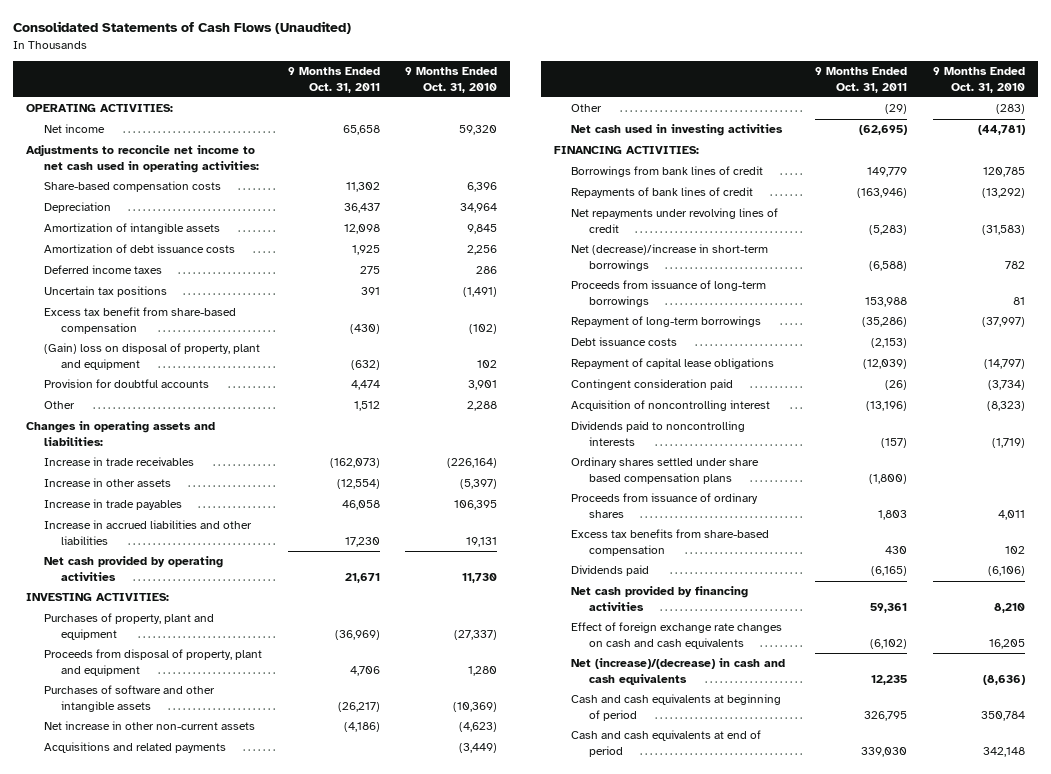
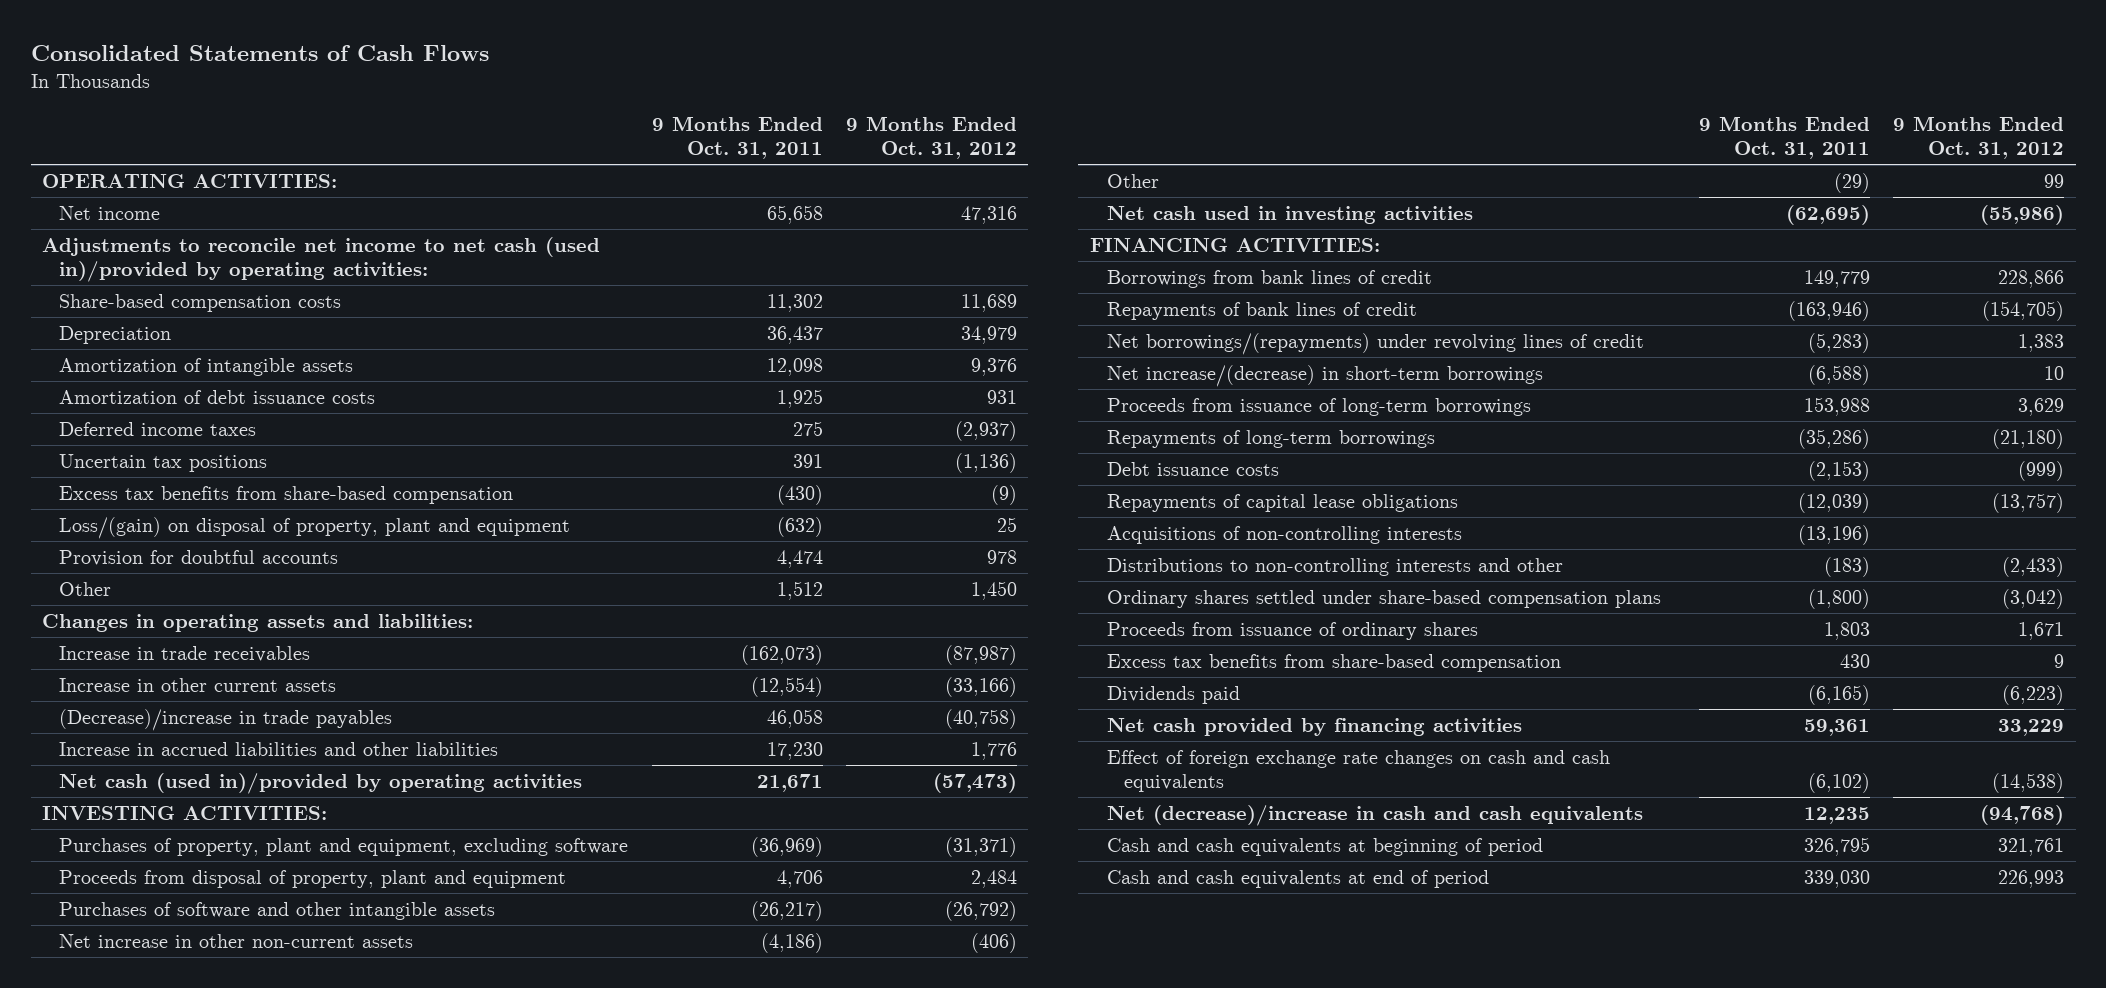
- Consolidated Statements of Cash Flows (Unaudited)
+ Consolidated Statements of Cash Flows
- | 9 Months Ended Oct. 31, 2011 | 9 Months Ended Oct. 31, 2010
+ | 9 Months Ended Oct. 31, 2011 | 9 Months Ended Oct. 31, 2012
- Adjustments to reconcile net income to net cash used in operating activities:
+ Adjustments to reconcile net income to net cash (used in)/provided by operating activities:
- Excess tax benefit from share-based compensation | (430) | (102)
- (Gain) loss on disposal of property, plant and equipment | (632) | 102
+ Excess tax benefits from share-based compensation | (430) | (9)
+ Loss/(gain) on disposal of property, plant and equipment | (632) | 25
- Increase in other assets | (12,554) | (5,397)
- Increase in trade payables | 46,058 | 106,395
+ Increase in other current assets | (12,554) | (33,166)
+ (Decrease)/increase in trade payables | 46,058 | (40,758)
- Net cash provided by operating activities | 21,671 | 11,730
+ Net cash (used in)/provided by operating activities | 21,671 | (57,473)
- Purchases of property, plant and equipment | (36,969) | (27,337)
+ Purchases of property, plant and equipment, excluding software | (36,969) | (31,371)
- Acquisitions and related payments | | (3,449)
- Net repayments under revolving lines of credit | (5,283) | (31,583)
- Net (decrease)/increase in short-term borrowings | (6,588) | 782
+ Net borrowings/(repayments) under revolving lines of credit | (5,283) | 1,383
+ Net increase/(decrease) in short-term borrowings | (6,588) | 10
- Repayment of long-term borrowings | (35,286) | (37,997)
+ Repayments of long-term borrowings | (35,286) | (21,180)
- Repayment of capital lease obligations | (12,039) | (14,797)
- Contingent consideration paid | (26) | (3,734)
- Acquisition of noncontrolling interest | (13,196) | (8,323)
- Dividends paid to noncontrolling interests | (157) | (1,719)
- Ordinary shares settled under share based compensation plans | (1,800) |
+ Repayments of capital lease obligations | (12,039) | (13,757)
+ Acquisitions of non-controlling interests | (13,196) |
+ Distributions to non-controlling interests and other | (183) | (2,433)
+ Ordinary shares settled under share-based compensation plans | (1,800) | (3,042)
- Net (increase)/(decrease) in cash and cash equivalents | 12,235 | (8,636)
+ Net (decrease)/increase in cash and cash equivalents | 12,235 | (94,768)

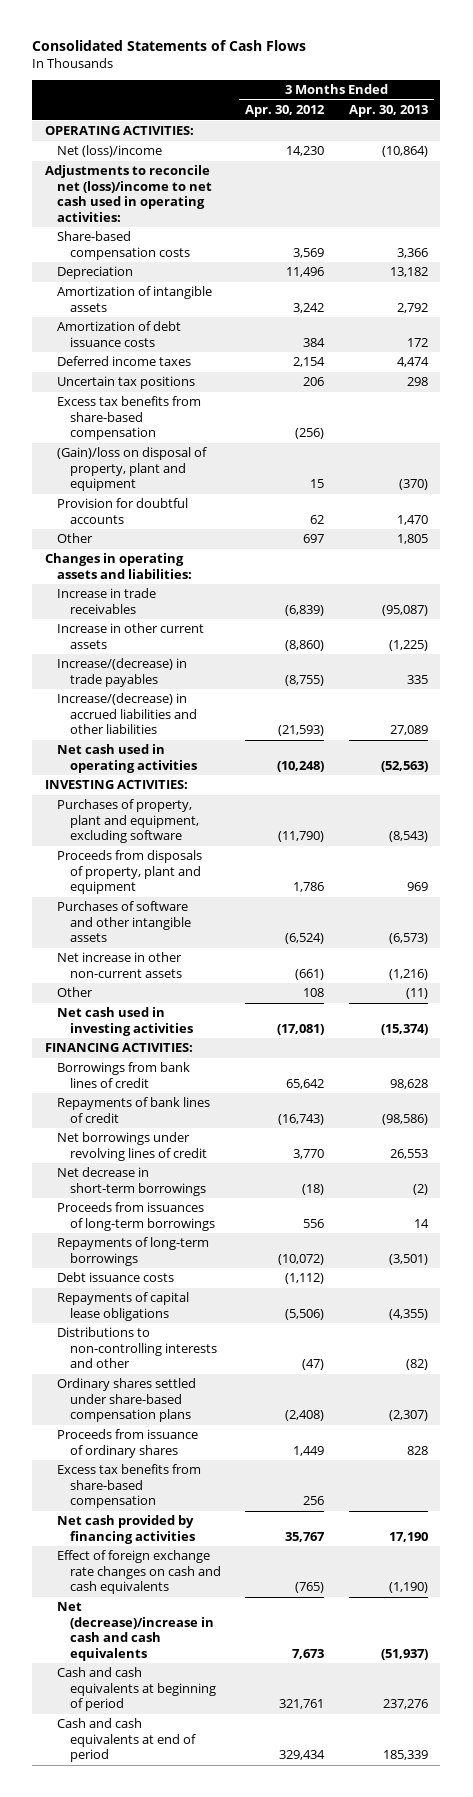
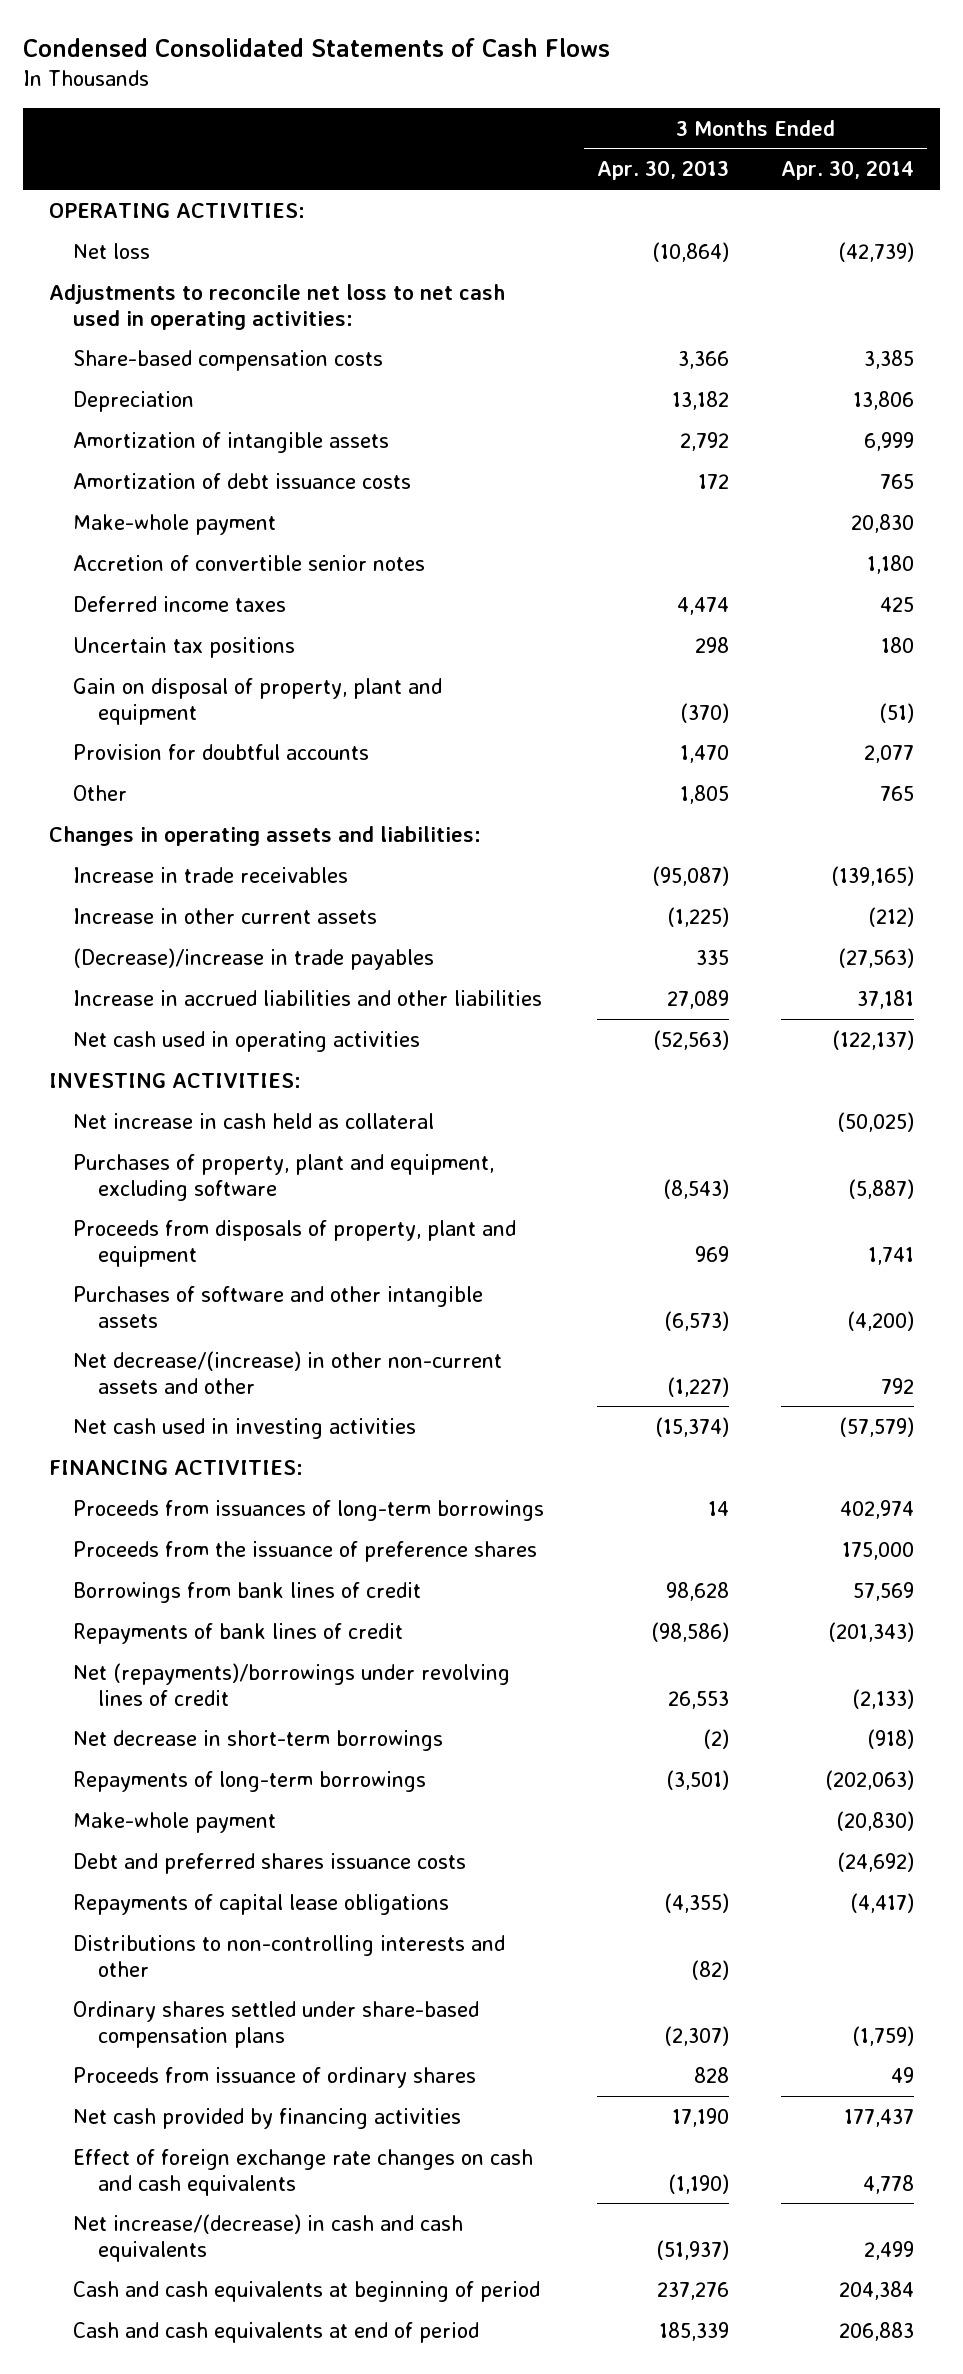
- Consolidated Statements of Cash Flows
+ Condensed Consolidated Statements of Cash Flows
- | 3 Months Ended Apr. 30, 2012 | 3 Months Ended Apr. 30, 2013
+ | 3 Months Ended Apr. 30, 2013 | 3 Months Ended Apr. 30, 2014
- Net (loss)/income | 14,230 | (10,864)
- Adjustments to reconcile net (loss)/income to net cash used in operating activities:
+ Net loss | (10,864) | (42,739)
+ Adjustments to reconcile net loss to net cash used in operating activities:
+ Make-whole payment | | 20,830
+ Accretion of convertible senior notes | | 1,180
- Excess tax benefits from share-based compensation | (256) |
- (Gain)/loss on disposal of property, plant and equipment | 15 | (370)
+ Gain on disposal of property, plant and equipment | (370) | (51)
- Increase/(decrease) in trade payables | (8,755) | 335
- Increase/(decrease) in accrued liabilities and other liabilities | (21,593) | 27,089
+ (Decrease)/increase in trade payables | 335 | (27,563)
+ Increase in accrued liabilities and other liabilities | 27,089 | 37,181
+ Net increase in cash held as collateral | | (50,025)
- Net increase in other non-current assets | (661) | (1,216)
- Other | 108 | (11)
+ Net decrease/(increase) in other non-current assets and other | (1,227) | 792
moved up: Proceeds from issuances of long-term borrowings | 14 | 402,974
+ Proceeds from the issuance of preference shares | | 175,000
- Net borrowings under revolving lines of credit | 3,770 | 26,553
+ Net (repayments)/borrowings under revolving lines of credit | 26,553 | (2,133)
- Debt issuance costs | (1,112) |
+ Make-whole payment | | (20,830)
+ Debt and preferred shares issuance costs | | (24,692)
- Excess tax benefits from share-based compensation | 256 |
- Net (decrease)/increase in cash and cash equivalents | 7,673 | (51,937)
+ Net increase/(decrease) in cash and cash equivalents | (51,937) | 2,499

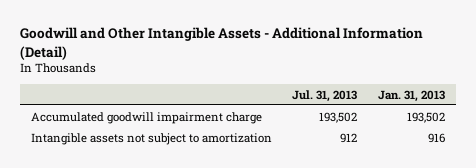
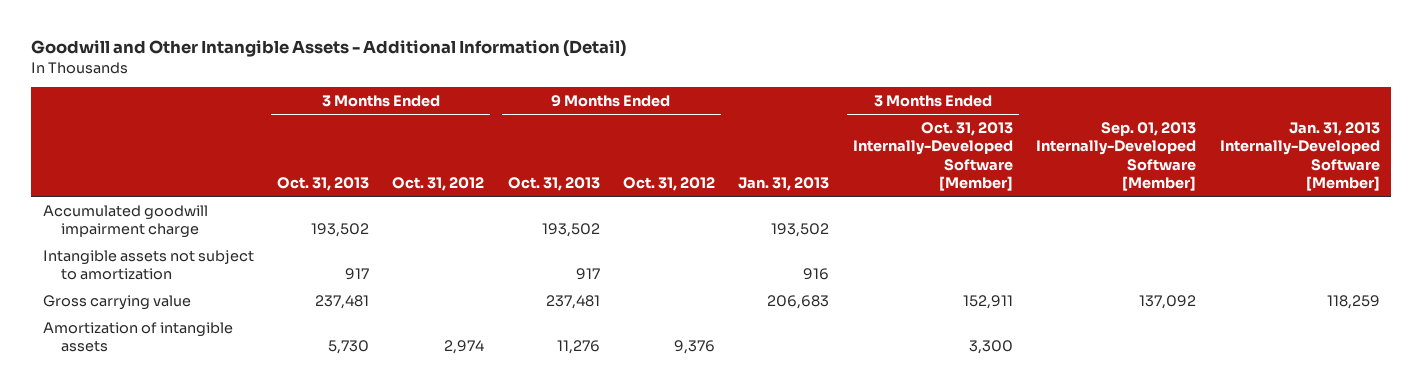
- | Jul. 31, 2013 | Jan. 31, 2013
+ | 3 Months Ended Oct. 31, 2013 | 3 Months Ended Oct. 31, 2012 | 9 Months Ended Oct. 31, 2013 | 9 Months Ended Oct. 31, 2012 | Jan. 31, 2013 | 3 Months Ended Oct. 31, 2013 Internally-Developed Software [Member] | Sep. 01, 2013 Internally-Developed Software [Member] | Jan. 31, 2013 Internally-Developed Software [Member]
+ Gross carrying value | 237,481 | | 237,481 | | 206,683 | 152,911 | 137,092 | 118,259
+ Amortization of intangible assets | 5,730 | 2,974 | 11,276 | 9,376 | | 3,300 | |

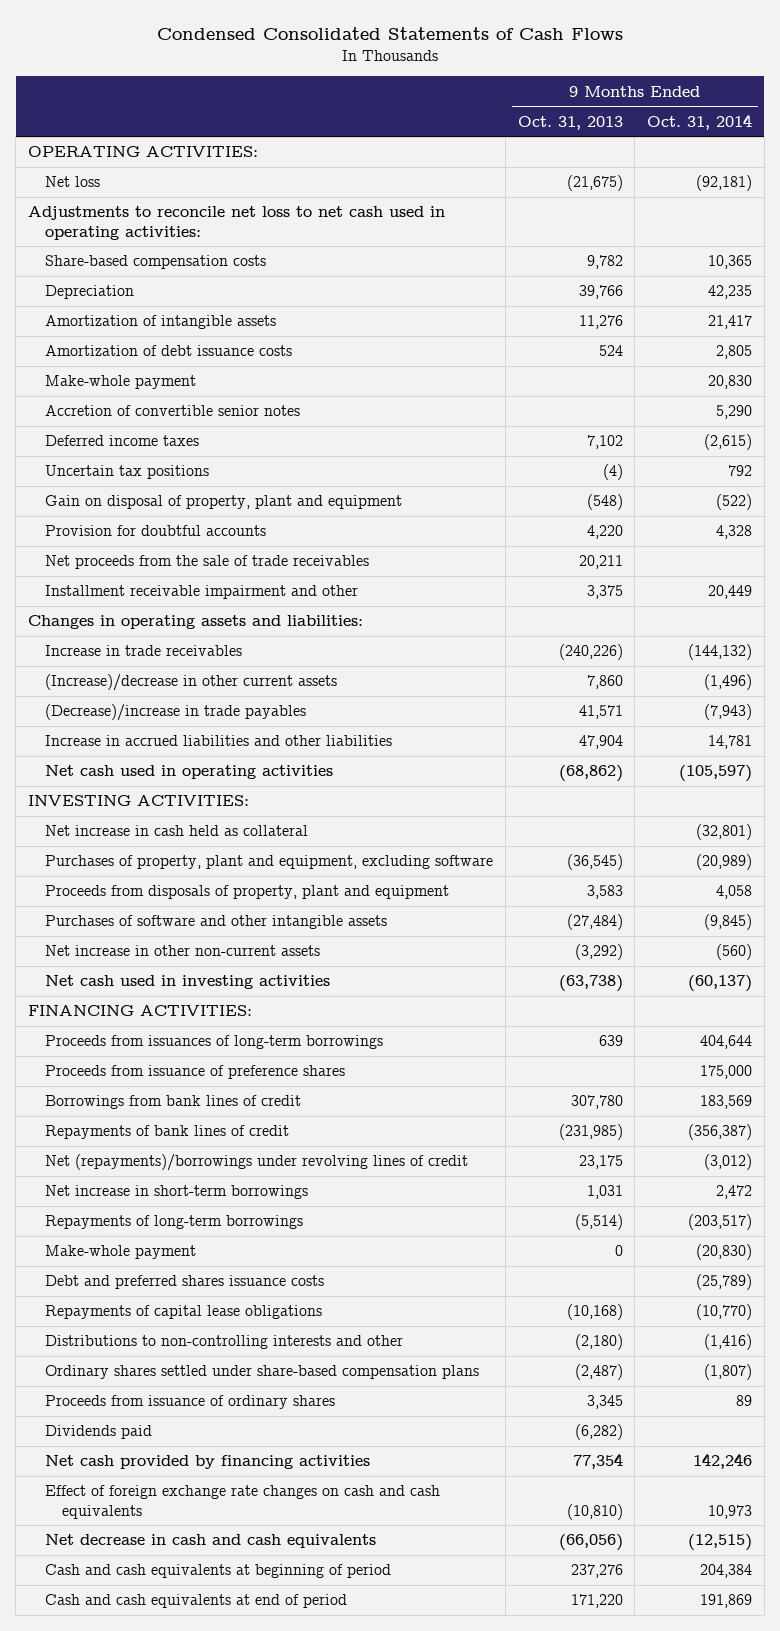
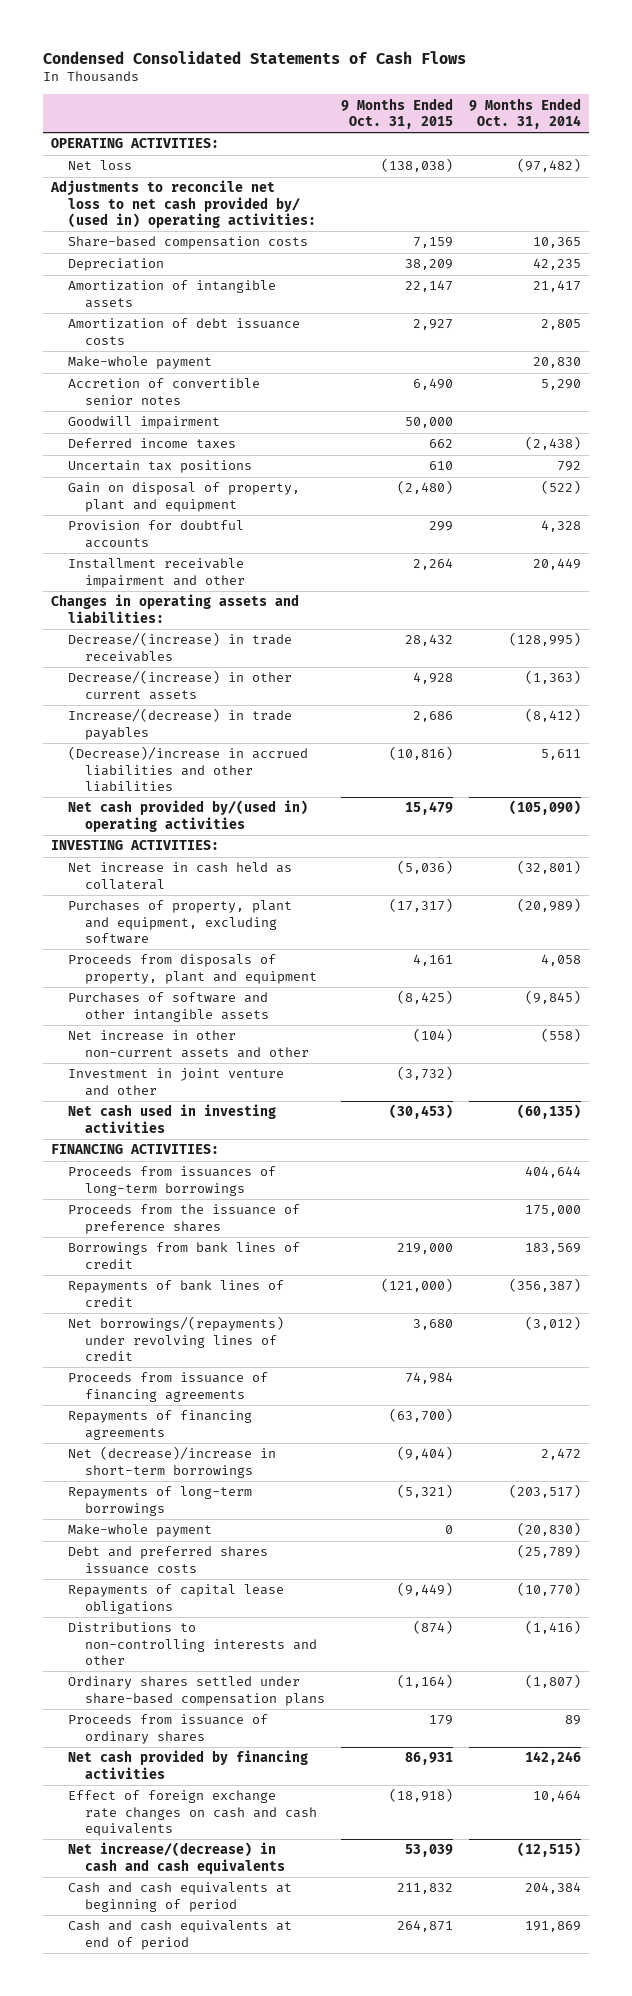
- | 9 Months Ended Oct. 31, 2013 | 9 Months Ended Oct. 31, 2014
+ | 9 Months Ended Oct. 31, 2015 | 9 Months Ended Oct. 31, 2014
- Net loss | (21,675) | (92,181)
- Adjustments to reconcile net loss to net cash used in operating activities:
+ Net loss | (138,038) | (97,482)
+ Adjustments to reconcile net loss to net cash provided by/ (used in) operating activities:
- Deferred income taxes | 7,102 | (2,615)
+ Goodwill impairment | 50,000 |
+ Deferred income taxes | 662 | (2,438)
- Net proceeds from the sale of trade receivables | 20,211 |
- Increase in trade receivables | (240,226) | (144,132)
- (Increase)/decrease in other current assets | 7,860 | (1,496)
- (Decrease)/increase in trade payables | 41,571 | (7,943)
- Increase in accrued liabilities and other liabilities | 47,904 | 14,781
- Net cash used in operating activities | (68,862) | (105,597)
+ Decrease/(increase) in trade receivables | 28,432 | (128,995)
+ Decrease/(increase) in other current assets | 4,928 | (1,363)
+ Increase/(decrease) in trade payables | 2,686 | (8,412)
+ (Decrease)/increase in accrued liabilities and other liabilities | (10,816) | 5,611
+ Net cash provided by/(used in) operating activities | 15,479 | (105,090)
- Net increase in other non-current assets | (3,292) | (560)
- Net cash used in investing activities | (63,738) | (60,137)
+ Net increase in other non-current assets and other | (104) | (558)
+ Investment in joint venture and other | (3,732) |
+ Net cash used in investing activities | (30,453) | (60,135)
- Proceeds from issuance of preference shares | | 175,000
+ Proceeds from the issuance of preference shares | | 175,000
- Net (repayments)/borrowings under revolving lines of credit | 23,175 | (3,012)
- Net increase in short-term borrowings | 1,031 | 2,472
+ Net borrowings/(repayments) under revolving lines of credit | 3,680 | (3,012)
+ Proceeds from issuance of financing agreements | 74,984 |
+ Repayments of financing agreements | (63,700) |
+ Net (decrease)/increase in short-term borrowings | (9,404) | 2,472
- Dividends paid | (6,282) |
- Effect of foreign exchange rate changes on cash and cash equivalents | (10,810) | 10,973
- Net decrease in cash and cash equivalents | (66,056) | (12,515)
+ Effect of foreign exchange rate changes on cash and cash equivalents | (18,918) | 10,464
+ Net increase/(decrease) in cash and cash equivalents | 53,039 | (12,515)

